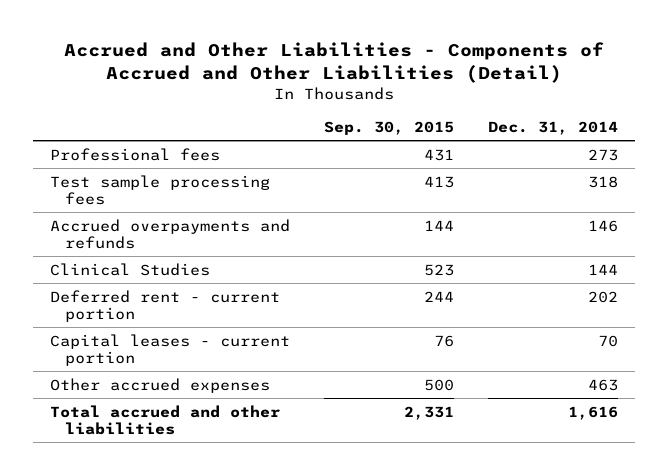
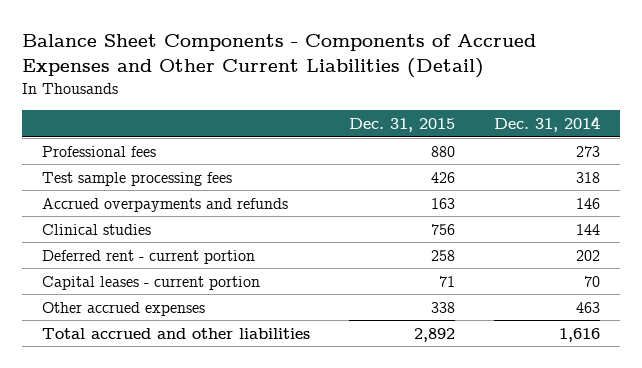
- Accrued and Other Liabilities - Components of Accrued and Other Liabilities (Detail)
+ Balance Sheet Components - Components of Accrued Expenses and Other Current Liabilities (Detail)
- | Sep. 30, 2015 | Dec. 31, 2014
+ | Dec. 31, 2015 | Dec. 31, 2014
- Clinical Studies | 523 | 144
+ Clinical studies | 756 | 144

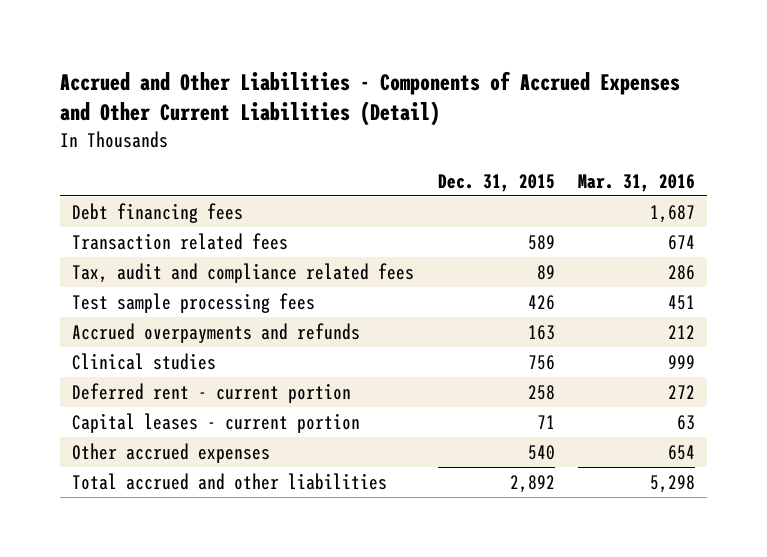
- Balance Sheet Components - Components of Accrued Expenses and Other Current Liabilities (Detail)
+ Accrued and Other Liabilities - Components of Accrued Expenses and Other Current Liabilities (Detail)
- | Dec. 31, 2015 | Dec. 31, 2014
+ | Dec. 31, 2015 | Mar. 31, 2016
- Professional fees | 880 | 273
+ Debt financing fees | | 1,687
+ Transaction related fees | 589 | 674
+ Tax, audit and compliance related fees | 89 | 286
- Other accrued expenses | 338 | 463
+ Other accrued expenses | 540 | 654

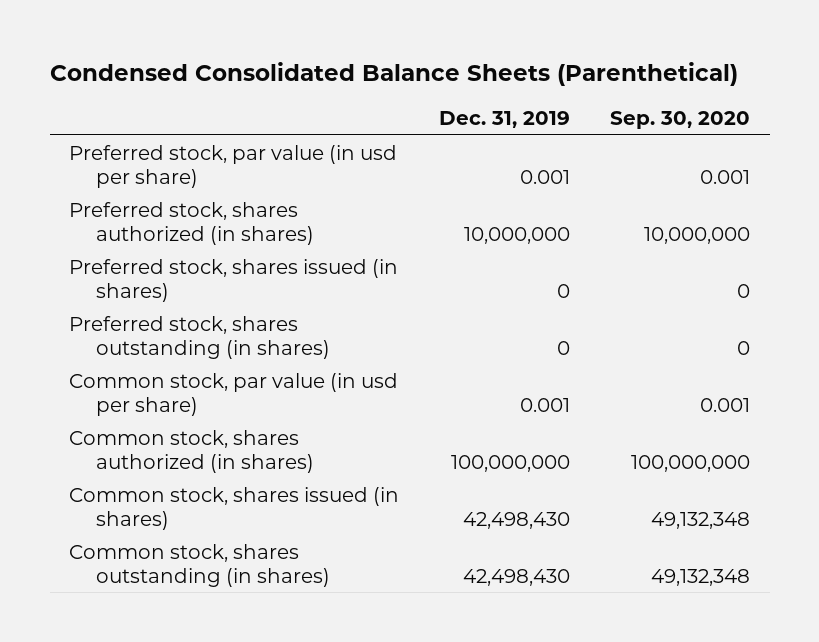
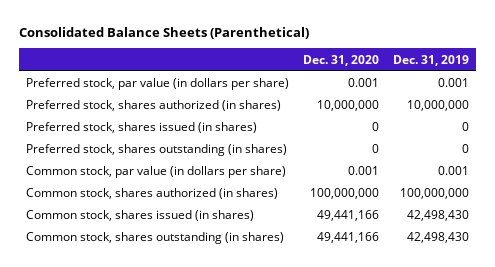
- Condensed Consolidated Balance Sheets (Parenthetical)
+ Consolidated Balance Sheets (Parenthetical)
- | Dec. 31, 2019 | Sep. 30, 2020
+ | Dec. 31, 2020 | Dec. 31, 2019
- Preferred stock, par value (in usd per share) | 0.001 | 0.001
+ Preferred stock, par value (in dollars per share) | 0.001 | 0.001
- Common stock, par value (in usd per share) | 0.001 | 0.001
+ Common stock, par value (in dollars per share) | 0.001 | 0.001

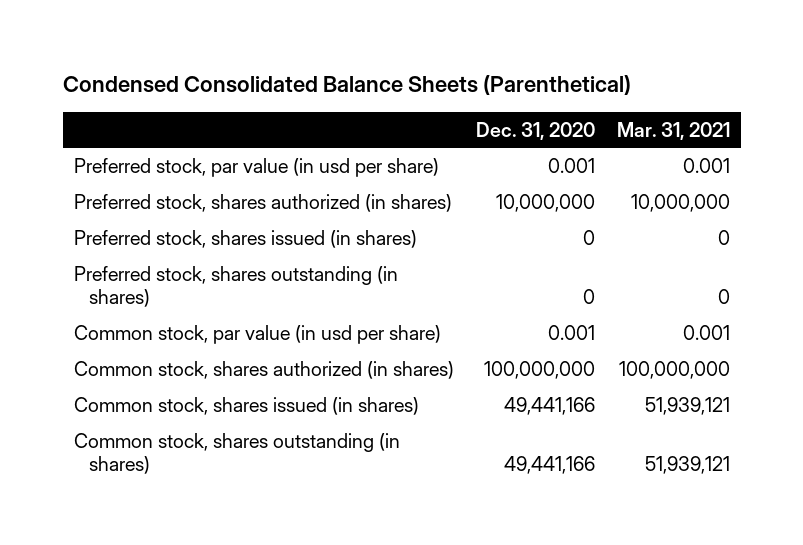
- Consolidated Balance Sheets (Parenthetical)
+ Condensed Consolidated Balance Sheets (Parenthetical)
- | Dec. 31, 2020 | Dec. 31, 2019
+ | Dec. 31, 2020 | Mar. 31, 2021
- Preferred stock, par value (in dollars per share) | 0.001 | 0.001
+ Preferred stock, par value (in usd per share) | 0.001 | 0.001
- Common stock, par value (in dollars per share) | 0.001 | 0.001
+ Common stock, par value (in usd per share) | 0.001 | 0.001

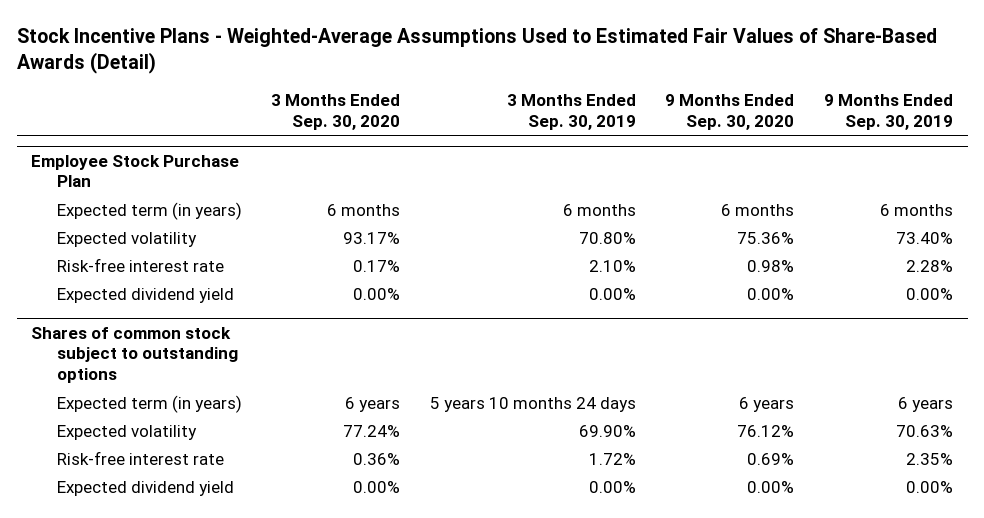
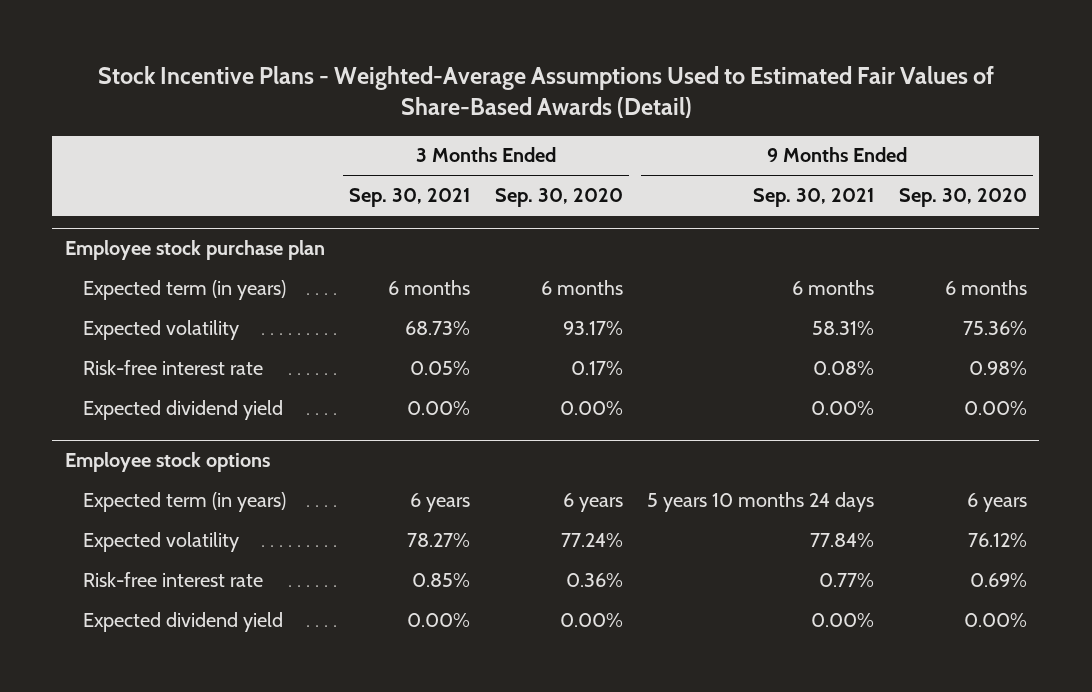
- | 3 Months Ended Sep. 30, 2020 | 3 Months Ended Sep. 30, 2019 | 9 Months Ended Sep. 30, 2020 | 9 Months Ended Sep. 30, 2019
+ | 3 Months Ended Sep. 30, 2021 | 3 Months Ended Sep. 30, 2020 | 9 Months Ended Sep. 30, 2021 | 9 Months Ended Sep. 30, 2020
- Employee Stock Purchase Plan
+ Employee stock purchase plan
- Shares of common stock subject to outstanding options
+ Employee stock options

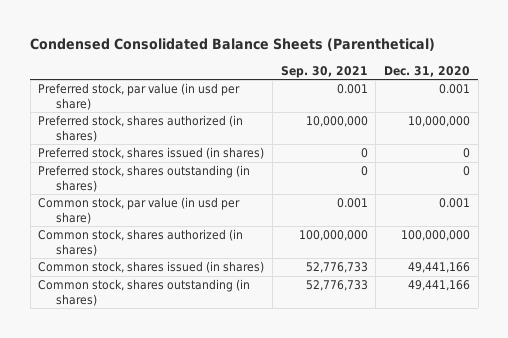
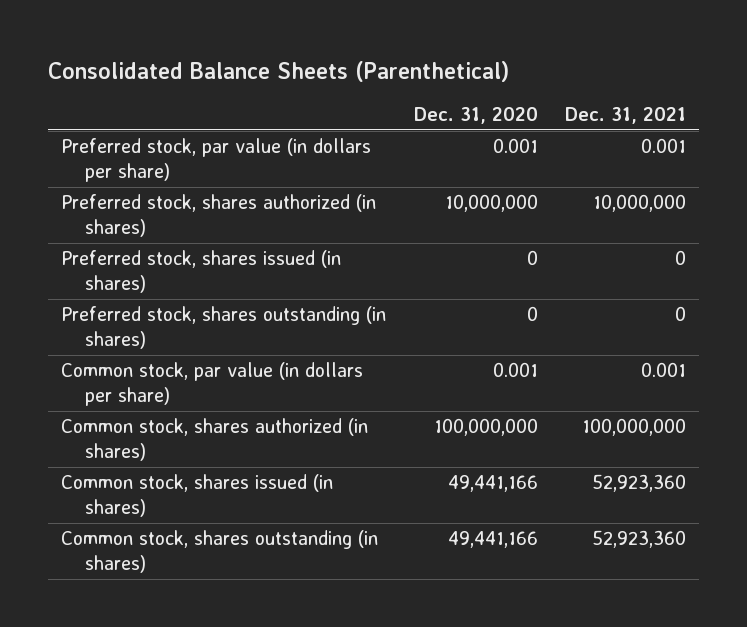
- Condensed Consolidated Balance Sheets (Parenthetical)
+ Consolidated Balance Sheets (Parenthetical)
- | Sep. 30, 2021 | Dec. 31, 2020
+ | Dec. 31, 2020 | Dec. 31, 2021
- Preferred stock, par value (in usd per share) | 0.001 | 0.001
+ Preferred stock, par value (in dollars per share) | 0.001 | 0.001
- Common stock, par value (in usd per share) | 0.001 | 0.001
+ Common stock, par value (in dollars per share) | 0.001 | 0.001

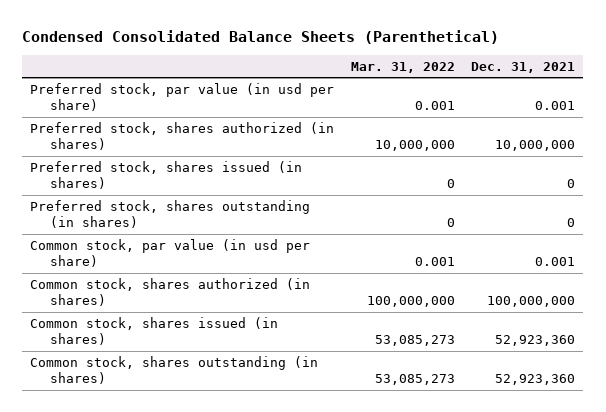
- Consolidated Balance Sheets (Parenthetical)
+ Condensed Consolidated Balance Sheets (Parenthetical)
- | Dec. 31, 2020 | Dec. 31, 2021
+ | Mar. 31, 2022 | Dec. 31, 2021
- Preferred stock, par value (in dollars per share) | 0.001 | 0.001
+ Preferred stock, par value (in usd per share) | 0.001 | 0.001
- Common stock, par value (in dollars per share) | 0.001 | 0.001
+ Common stock, par value (in usd per share) | 0.001 | 0.001

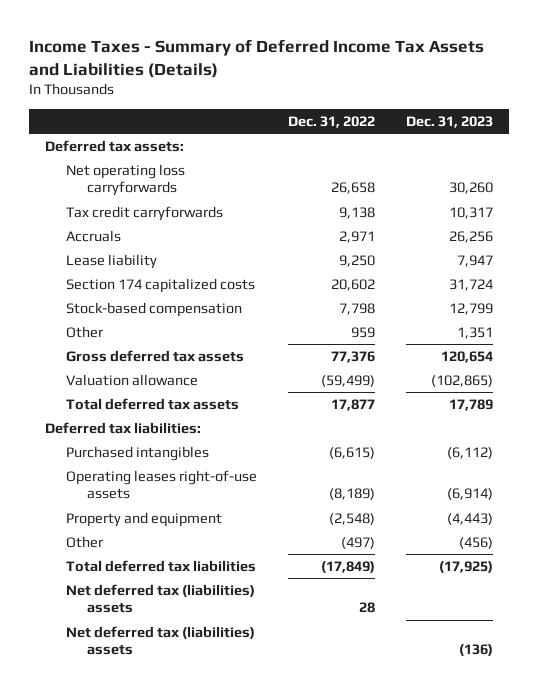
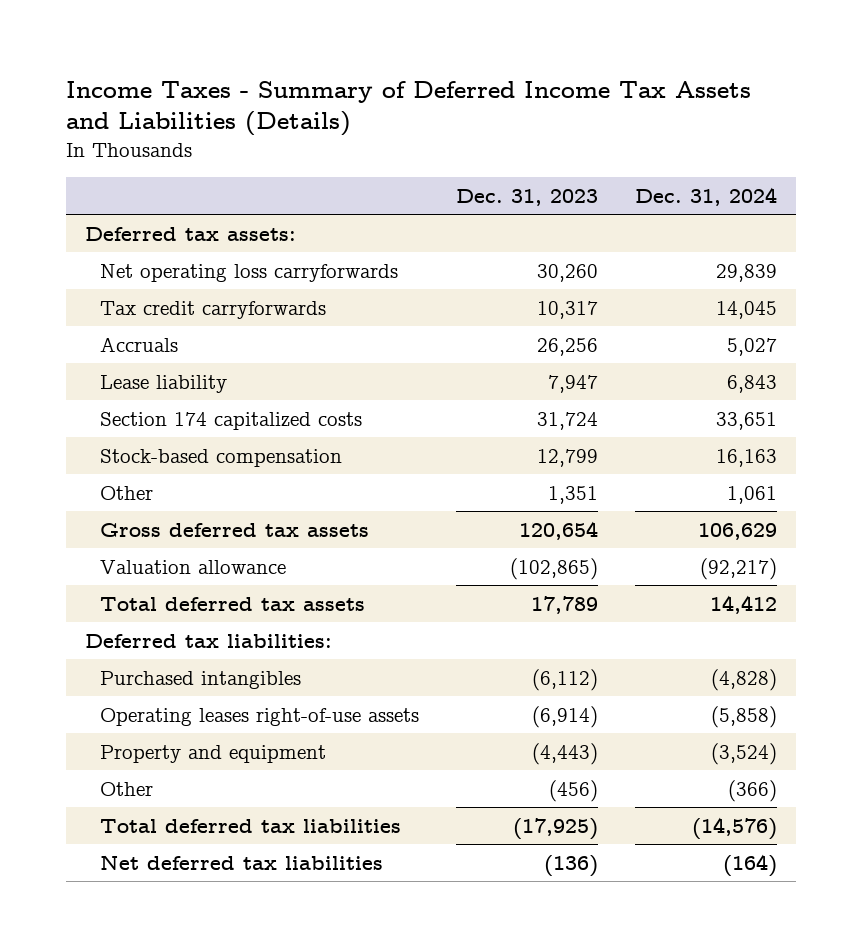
- | Dec. 31, 2022 | Dec. 31, 2023
+ | Dec. 31, 2023 | Dec. 31, 2024
- Net deferred tax (liabilities) assets | 28 |
- Net deferred tax (liabilities) assets | | (136)
+ Net deferred tax liabilities | (136) | (164)

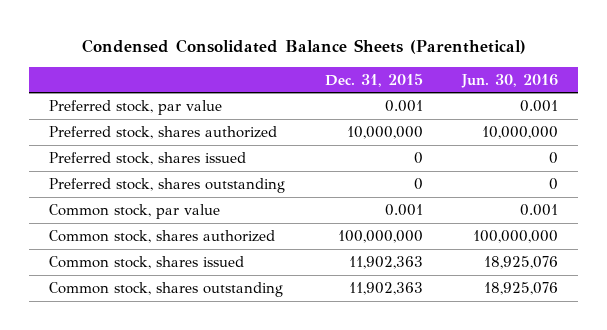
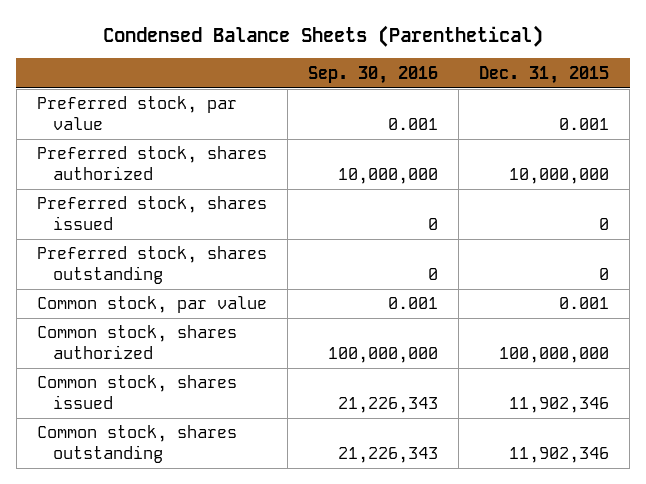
- Condensed Consolidated Balance Sheets (Parenthetical)
+ Condensed Balance Sheets (Parenthetical)
- | Dec. 31, 2015 | Jun. 30, 2016
+ | Sep. 30, 2016 | Dec. 31, 2015
- Common stock, shares issued | 11,902,363 | 18,925,076
- Common stock, shares outstanding | 11,902,363 | 18,925,076
+ Common stock, shares issued | 21,226,343 | 11,902,346
+ Common stock, shares outstanding | 21,226,343 | 11,902,346

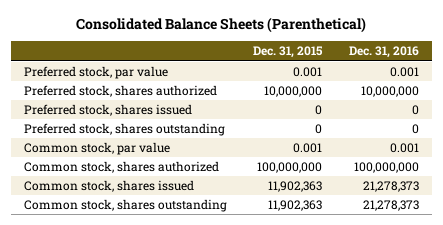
- Condensed Balance Sheets (Parenthetical)
+ Consolidated Balance Sheets (Parenthetical)
- | Sep. 30, 2016 | Dec. 31, 2015
+ | Dec. 31, 2015 | Dec. 31, 2016
- Common stock, shares issued | 21,226,343 | 11,902,346
- Common stock, shares outstanding | 21,226,343 | 11,902,346
+ Common stock, shares issued | 11,902,363 | 21,278,373
+ Common stock, shares outstanding | 11,902,363 | 21,278,373

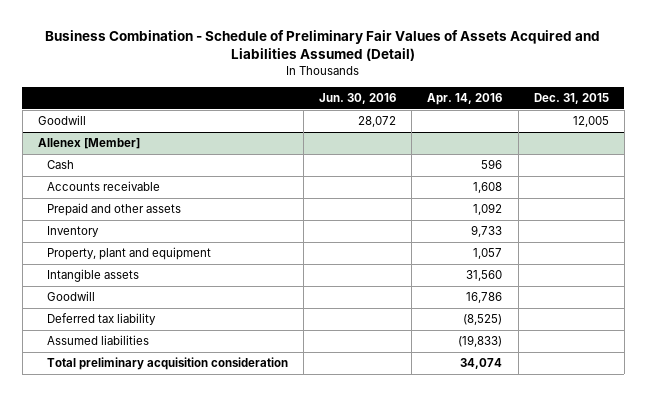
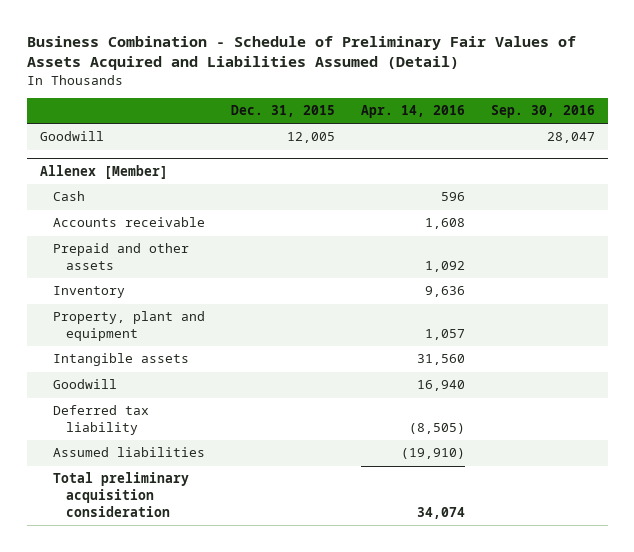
- | Jun. 30, 2016 | Apr. 14, 2016 | Dec. 31, 2015
+ | Dec. 31, 2015 | Apr. 14, 2016 | Sep. 30, 2016
@ Allenex [Member]
- Inventory | | 9,733 |
+ Inventory | | 9,636 |
- Goodwill | | 16,786 |
- Deferred tax liability | | (8,525) |
- Assumed liabilities | | (19,833) |
+ Goodwill | | 16,940 |
+ Deferred tax liability | | (8,505) |
+ Assumed liabilities | | (19,910) |

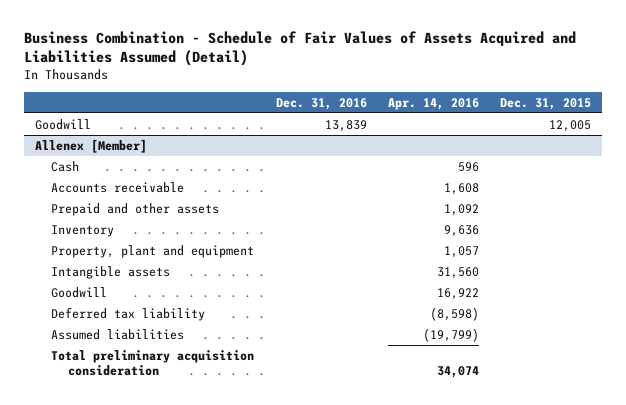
- Business Combination - Schedule of Preliminary Fair Values of Assets Acquired and Liabilities Assumed (Detail)
+ Business Combination - Schedule of Fair Values of Assets Acquired and Liabilities Assumed (Detail)
- | Dec. 31, 2015 | Apr. 14, 2016 | Sep. 30, 2016
+ | Dec. 31, 2016 | Apr. 14, 2016 | Dec. 31, 2015
@ Allenex [Member]
- Goodwill | | 16,940 |
- Deferred tax liability | | (8,505) |
- Assumed liabilities | | (19,910) |
+ Goodwill | | 16,922 |
+ Deferred tax liability | | (8,598) |
+ Assumed liabilities | | (19,799) |

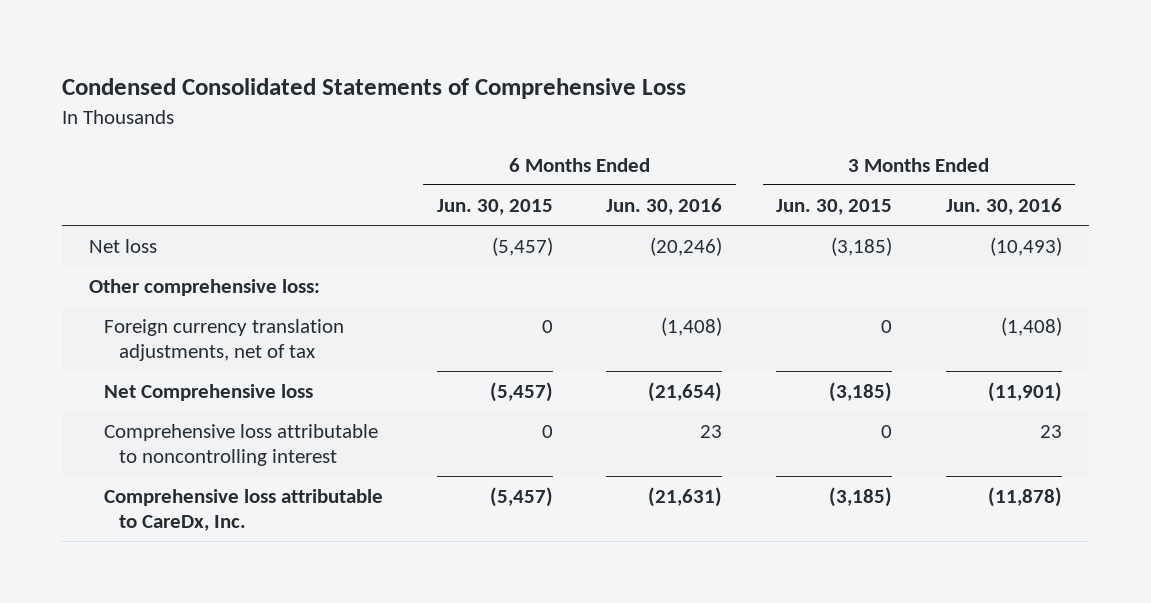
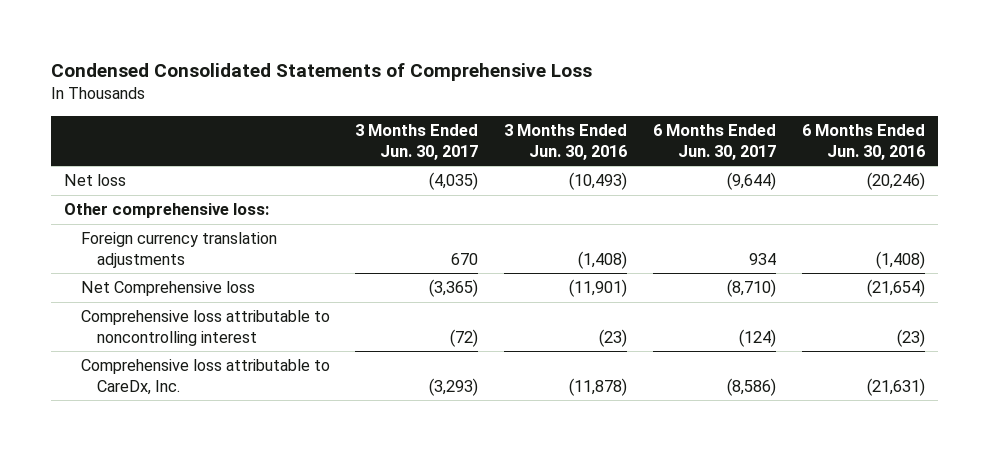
- | 6 Months Ended Jun. 30, 2015 | 6 Months Ended Jun. 30, 2016 | 3 Months Ended Jun. 30, 2015 | 3 Months Ended Jun. 30, 2016
+ | 3 Months Ended Jun. 30, 2017 | 3 Months Ended Jun. 30, 2016 | 6 Months Ended Jun. 30, 2017 | 6 Months Ended Jun. 30, 2016
- Foreign currency translation adjustments, net of tax | 0 | (1,408) | 0 | (1,408)
+ Foreign currency translation adjustments | 670 | (1,408) | 934 | (1,408)
- Comprehensive loss attributable to noncontrolling interest | 0 | 23 | 0 | 23
+ Comprehensive loss attributable to noncontrolling interest | (72) | (23) | (124) | (23)

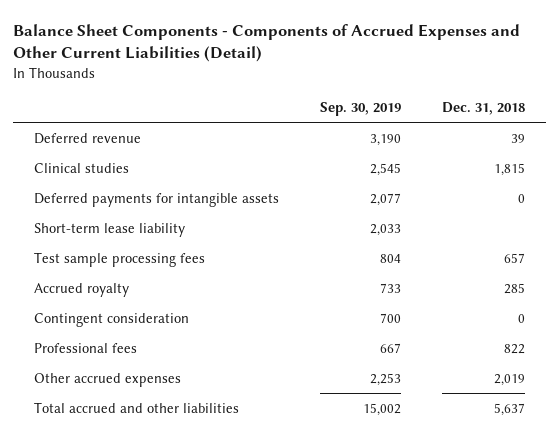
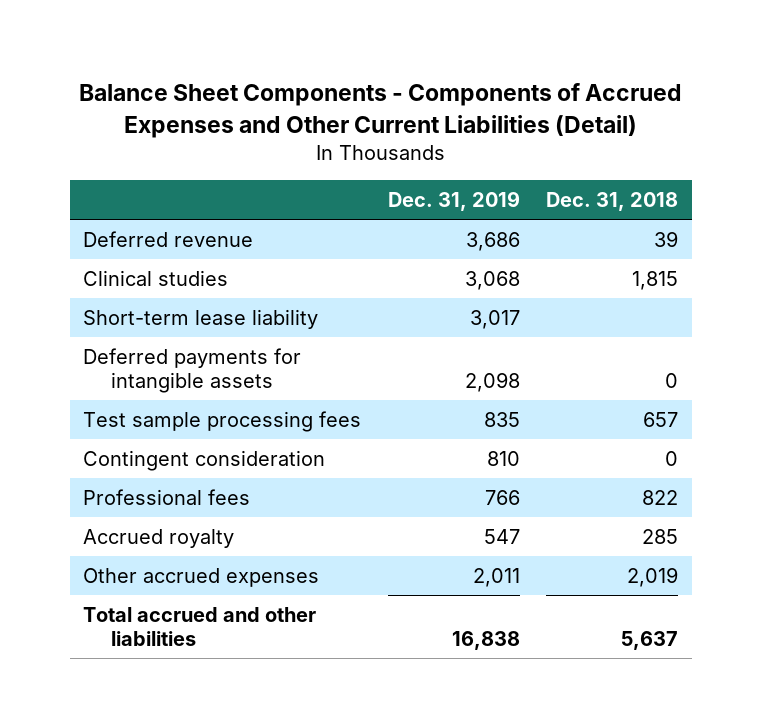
- | Sep. 30, 2019 | Dec. 31, 2018
+ | Dec. 31, 2019 | Dec. 31, 2018
moved down: Deferred payments for intangible assets | 2,098 | 0
moved down: Accrued royalty | 547 | 285

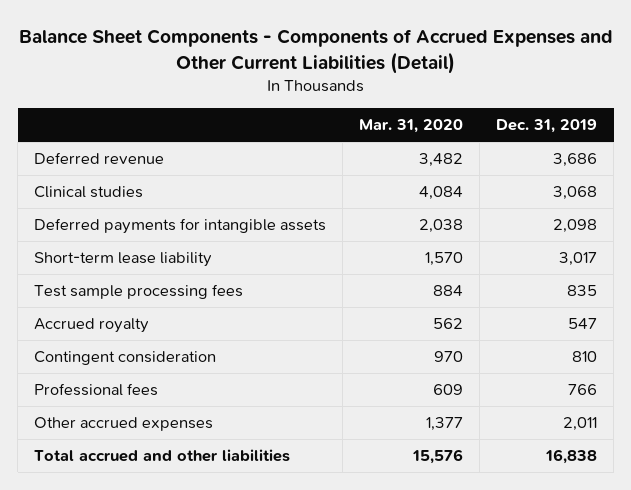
- | Dec. 31, 2019 | Dec. 31, 2018
+ | Mar. 31, 2020 | Dec. 31, 2019
moved down: Short-term lease liability | 1,570 | 3,017
moved up: Accrued royalty | 562 | 547

